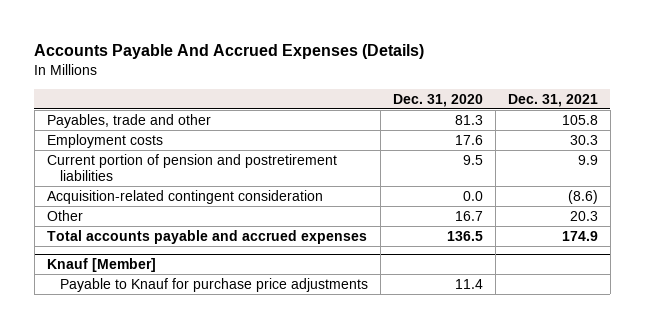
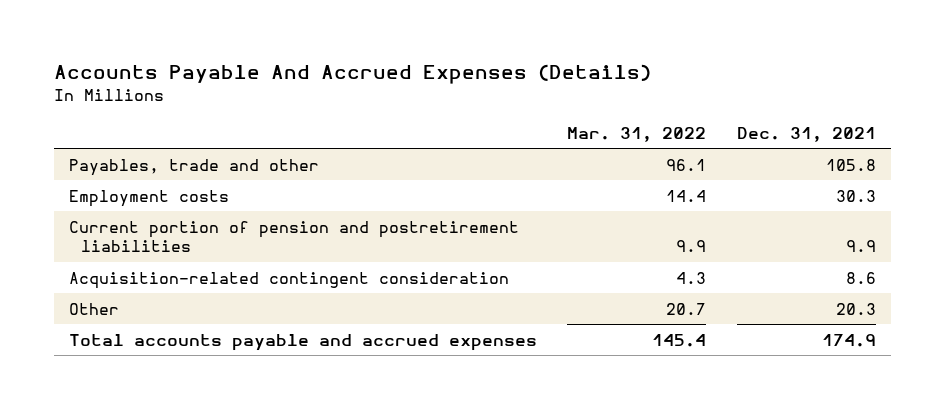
- | Dec. 31, 2020 | Dec. 31, 2021
+ | Mar. 31, 2022 | Dec. 31, 2021
- Acquisition-related contingent consideration | 0.0 | (8.6)
+ Acquisition-related contingent consideration | 4.3 | 8.6
- Knauf [Member]
- Payable to Knauf for purchase price adjustments | 11.4 |

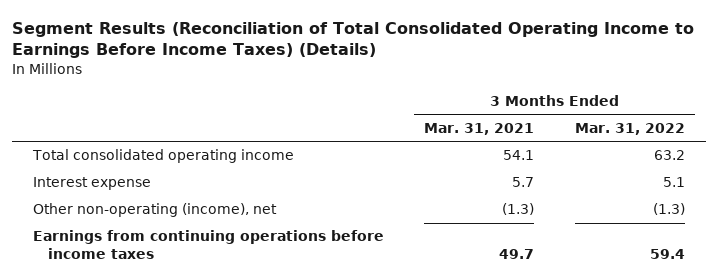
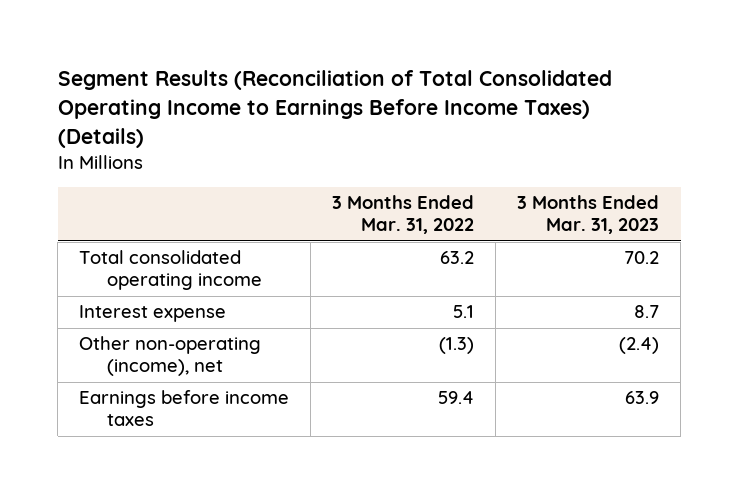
- | 3 Months Ended Mar. 31, 2021 | 3 Months Ended Mar. 31, 2022
+ | 3 Months Ended Mar. 31, 2022 | 3 Months Ended Mar. 31, 2023
- Earnings from continuing operations before income taxes | 49.7 | 59.4
+ Earnings before income taxes | 59.4 | 63.9

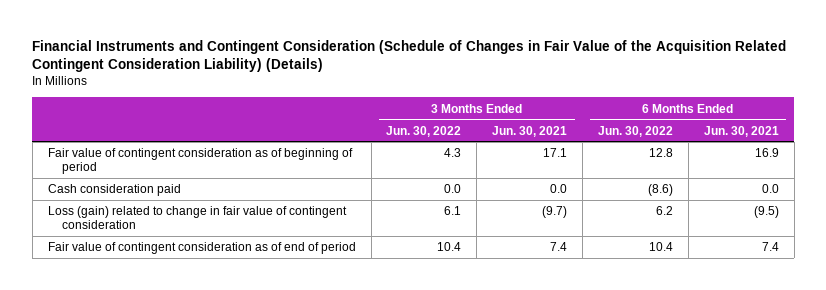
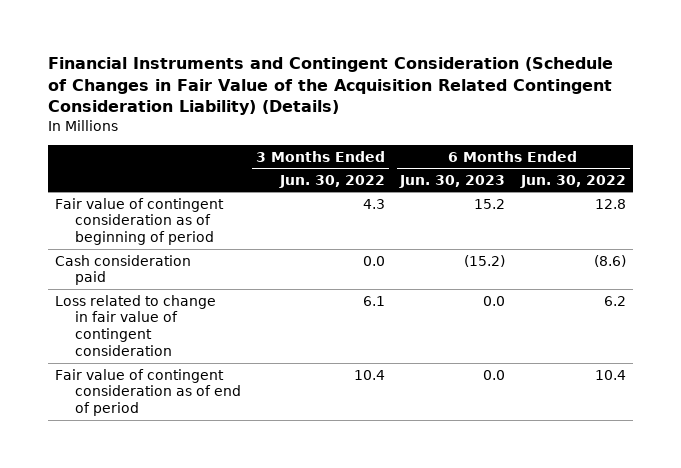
- | 3 Months Ended Jun. 30, 2022 | 3 Months Ended Jun. 30, 2021 | 6 Months Ended Jun. 30, 2022 | 6 Months Ended Jun. 30, 2021
+ | 3 Months Ended Jun. 30, 2022 | 6 Months Ended Jun. 30, 2023 | 6 Months Ended Jun. 30, 2022
- Loss (gain) related to change in fair value of contingent consideration | 6.1 | (9.7) | 6.2 | (9.5)
+ Loss related to change in fair value of contingent consideration | 6.1 | 0.0 | 6.2

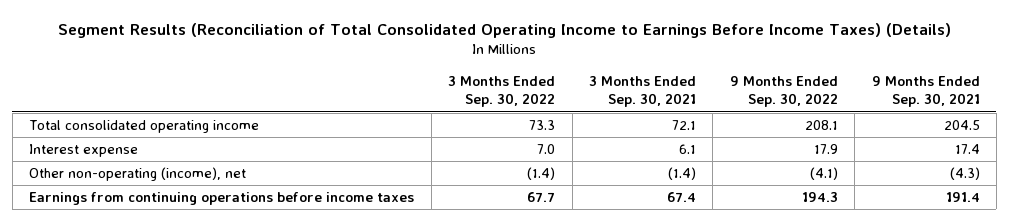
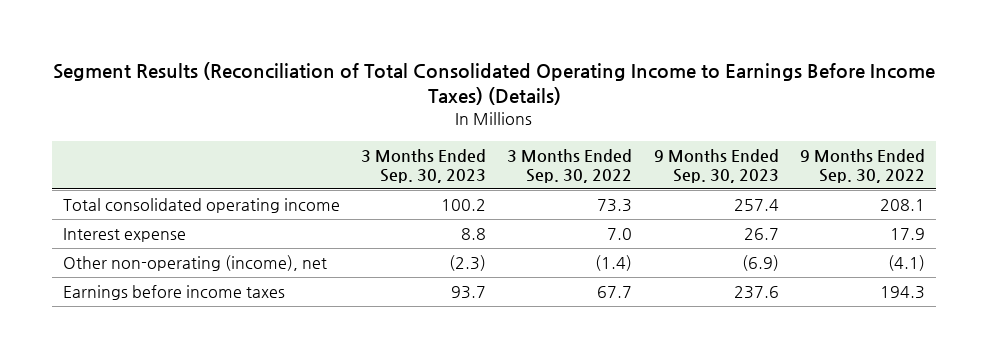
- | 3 Months Ended Sep. 30, 2022 | 3 Months Ended Sep. 30, 2021 | 9 Months Ended Sep. 30, 2022 | 9 Months Ended Sep. 30, 2021
+ | 3 Months Ended Sep. 30, 2023 | 3 Months Ended Sep. 30, 2022 | 9 Months Ended Sep. 30, 2023 | 9 Months Ended Sep. 30, 2022
- Earnings from continuing operations before income taxes | 67.7 | 67.4 | 194.3 | 191.4
+ Earnings before income taxes | 93.7 | 67.7 | 237.6 | 194.3

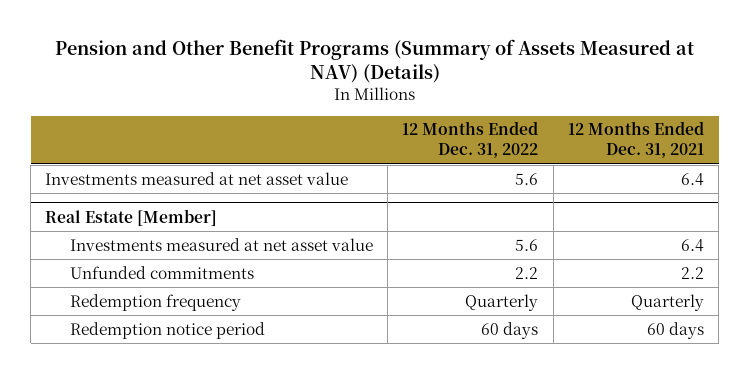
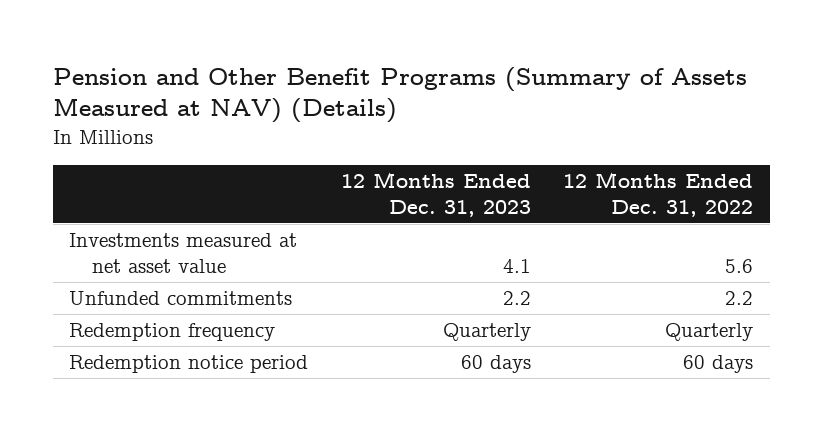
- | 12 Months Ended Dec. 31, 2022 | 12 Months Ended Dec. 31, 2021
+ | 12 Months Ended Dec. 31, 2023 | 12 Months Ended Dec. 31, 2022
- Real Estate [Member]
- Investments measured at net asset value | 5.6 | 6.4

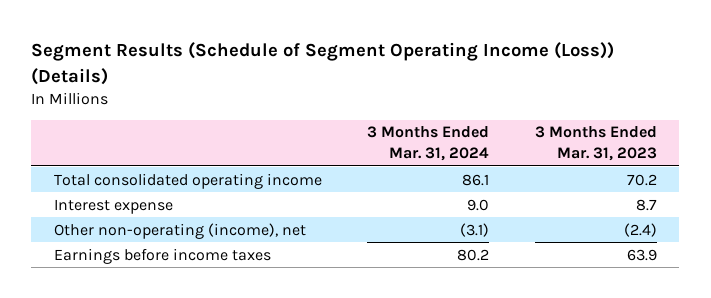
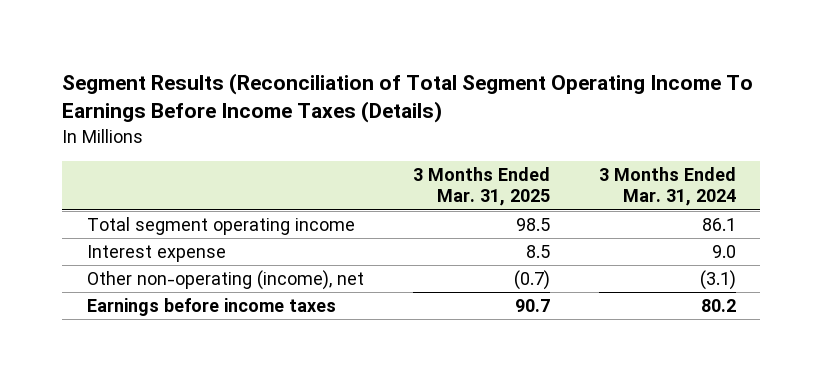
- Segment Results (Schedule of Segment Operating Income (Loss)) (Details)
+ Segment Results (Reconciliation of Total Segment Operating Income To Earnings Before Income Taxes (Details)
- | 3 Months Ended Mar. 31, 2024 | 3 Months Ended Mar. 31, 2023
+ | 3 Months Ended Mar. 31, 2025 | 3 Months Ended Mar. 31, 2024
- Total consolidated operating income | 86.1 | 70.2
+ Total segment operating income | 98.5 | 86.1

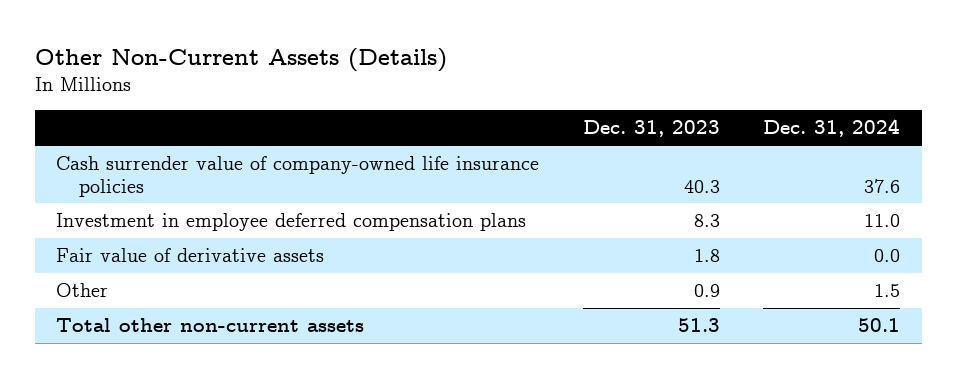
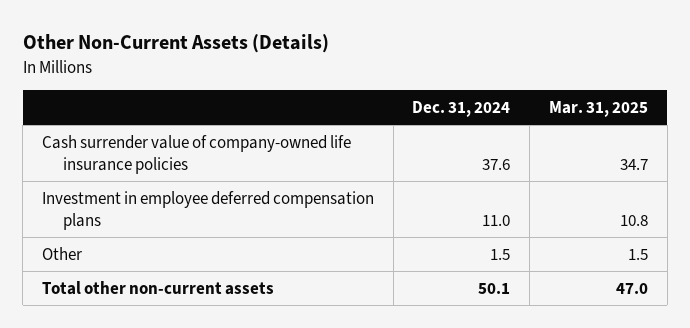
- | Dec. 31, 2023 | Dec. 31, 2024
+ | Dec. 31, 2024 | Mar. 31, 2025
- Fair value of derivative assets | 1.8 | 0.0

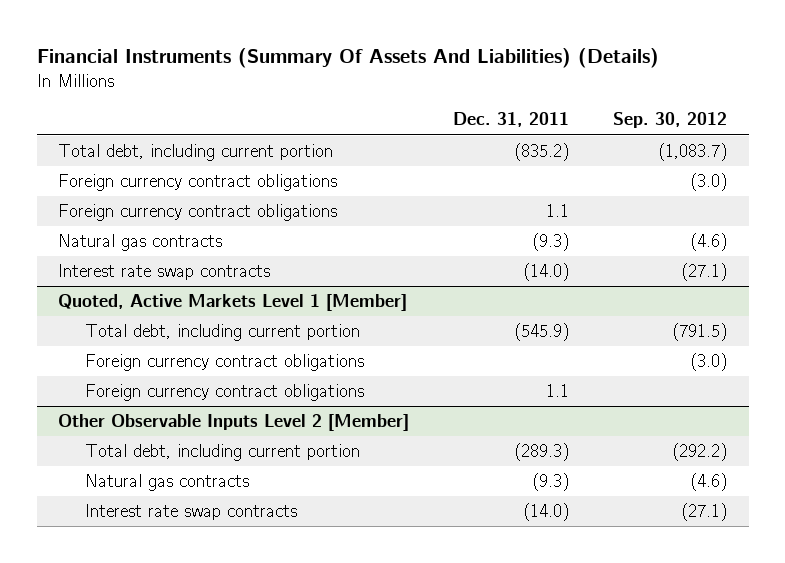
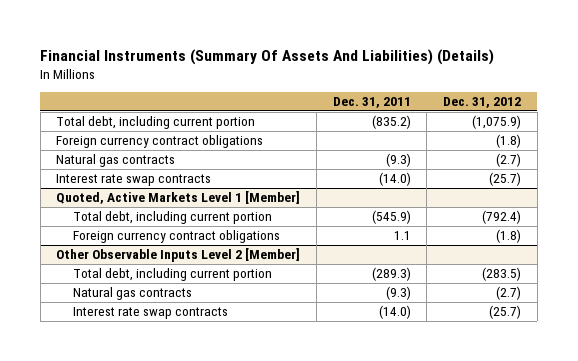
- | Dec. 31, 2011 | Sep. 30, 2012
+ | Dec. 31, 2011 | Dec. 31, 2012
- Foreign currency contract obligations | 1.1 |
@ Quoted, Active Markets Level 1 [Member]
- Foreign currency contract obligations | | (3.0)

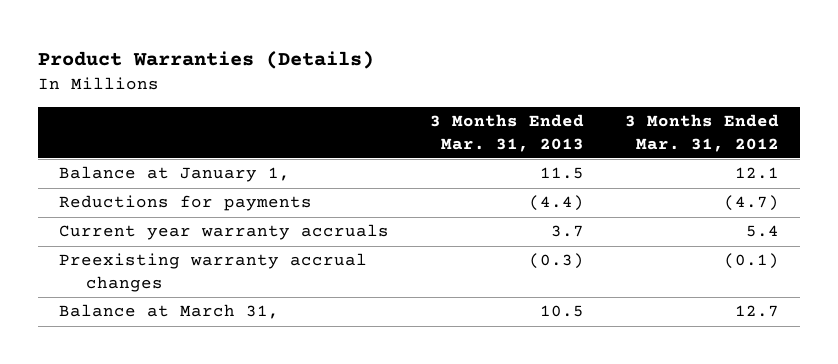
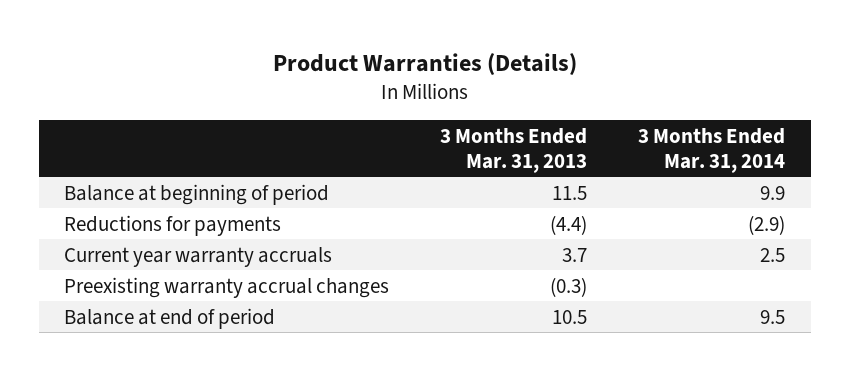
- | 3 Months Ended Mar. 31, 2013 | 3 Months Ended Mar. 31, 2012
+ | 3 Months Ended Mar. 31, 2013 | 3 Months Ended Mar. 31, 2014
- Balance at January 1, | 11.5 | 12.1
+ Balance at beginning of period | 11.5 | 9.9
- Balance at March 31, | 10.5 | 12.7
+ Balance at end of period | 10.5 | 9.5

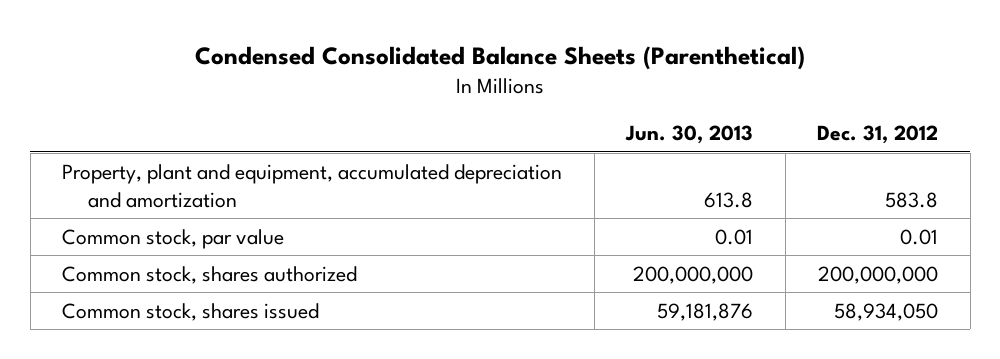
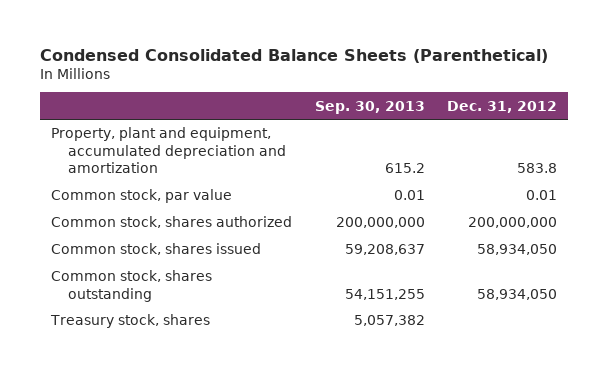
- | Jun. 30, 2013 | Dec. 31, 2012
+ | Sep. 30, 2013 | Dec. 31, 2012
+ Common stock, shares outstanding | 54,151,255 | 58,934,050
+ Treasury stock, shares | 5,057,382 |

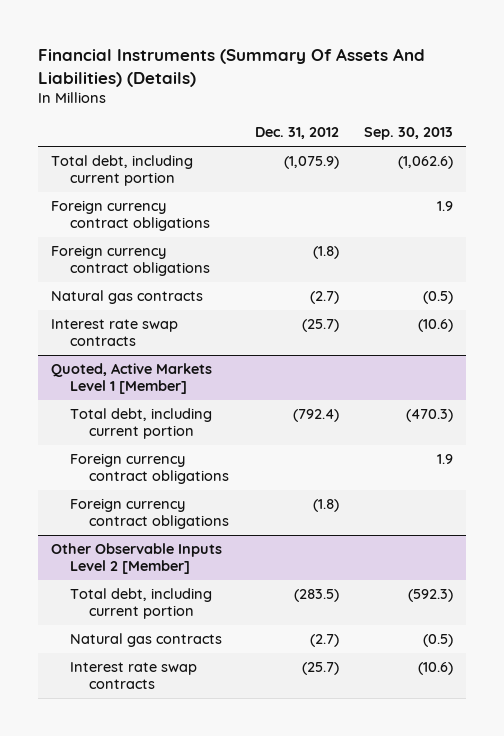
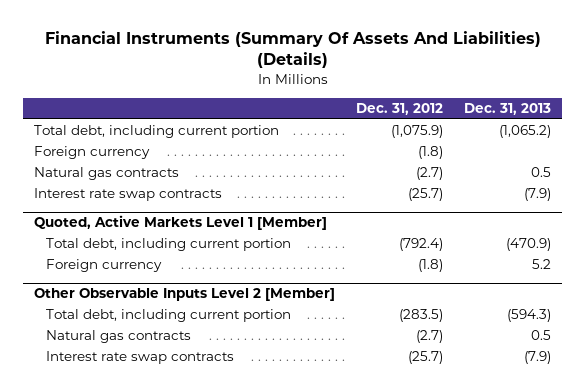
- | Dec. 31, 2012 | Sep. 30, 2013
+ | Dec. 31, 2012 | Dec. 31, 2013
- Foreign currency contract obligations | | 1.9
- Foreign currency contract obligations | (1.8) |
+ Foreign currency | (1.8) |
@ Quoted, Active Markets Level 1 [Member]
- Foreign currency contract obligations | | 1.9
- Foreign currency contract obligations | (1.8) |
+ Foreign currency | (1.8) | 5.2

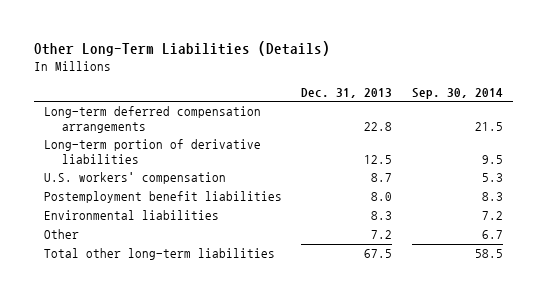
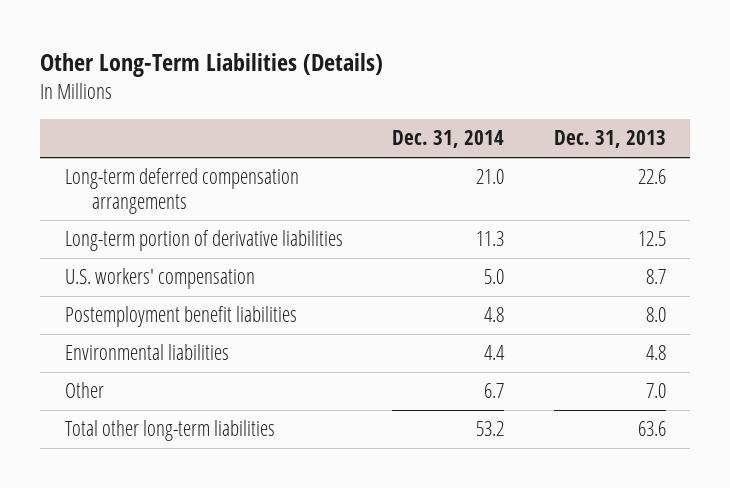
- | Dec. 31, 2013 | Sep. 30, 2014
+ | Dec. 31, 2014 | Dec. 31, 2013
- Long-term deferred compensation arrangements | 22.8 | 21.5
+ Long-term deferred compensation arrangements | 21.0 | 22.6
- Environmental liabilities | 8.3 | 7.2
- Other | 7.2 | 6.7
- Total other long-term liabilities | 67.5 | 58.5
+ Environmental liabilities | 4.4 | 4.8
+ Other | 6.7 | 7.0
+ Total other long-term liabilities | 53.2 | 63.6

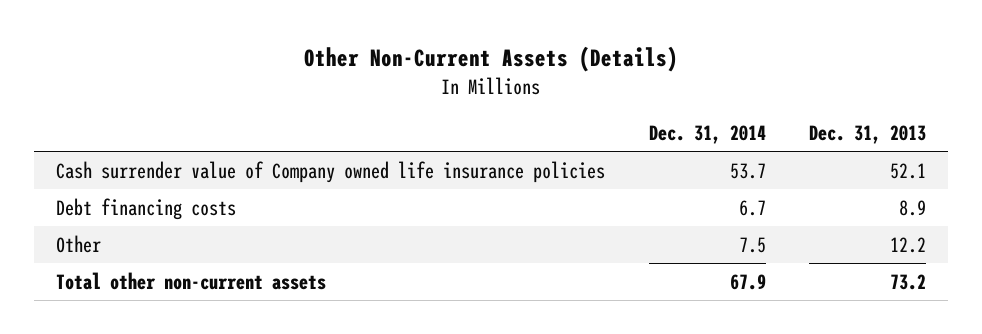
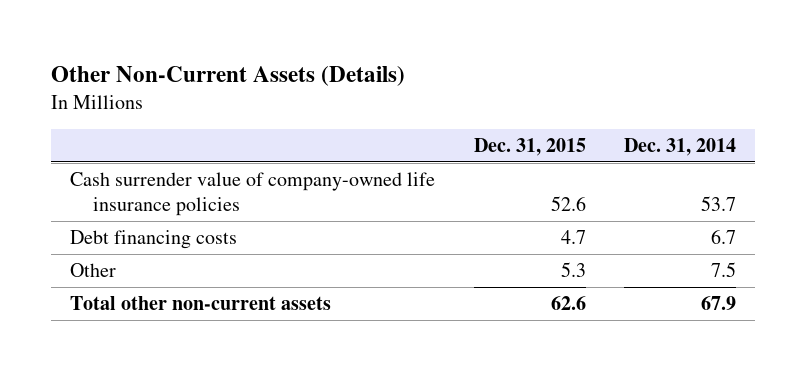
- | Dec. 31, 2014 | Dec. 31, 2013
+ | Dec. 31, 2015 | Dec. 31, 2014
- Cash surrender value of Company owned life insurance policies | 53.7 | 52.1
+ Cash surrender value of company-owned life insurance policies | 52.6 | 53.7

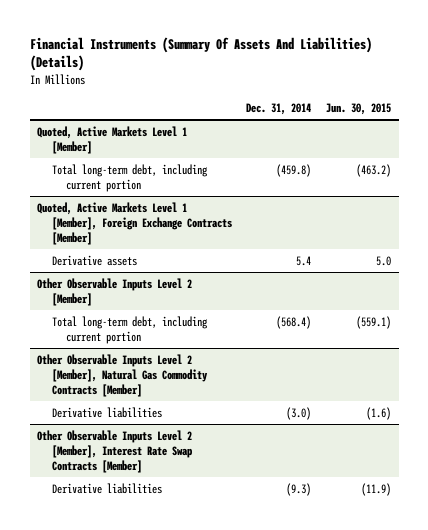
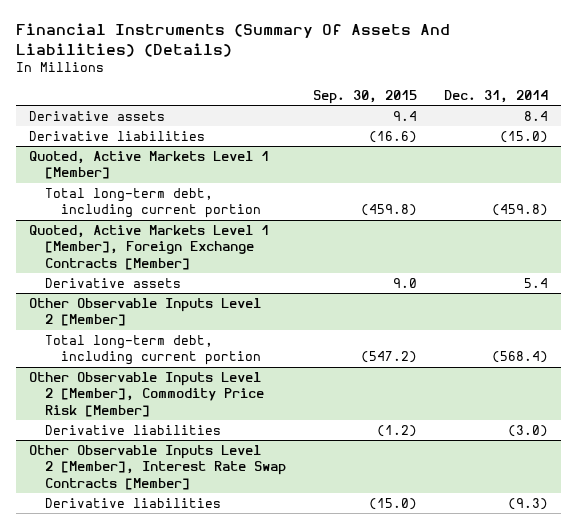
- | Dec. 31, 2014 | Jun. 30, 2015
+ | Sep. 30, 2015 | Dec. 31, 2014
+ Derivative assets | 9.4 | 8.4
+ Derivative liabilities | (16.6) | (15.0)
- Other Observable Inputs Level 2 [Member], Natural Gas Commodity Contracts [Member]
+ Other Observable Inputs Level 2 [Member], Commodity Price Risk [Member]

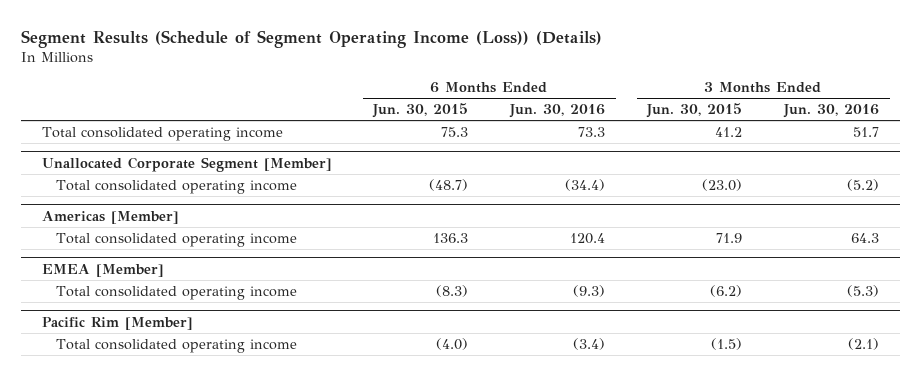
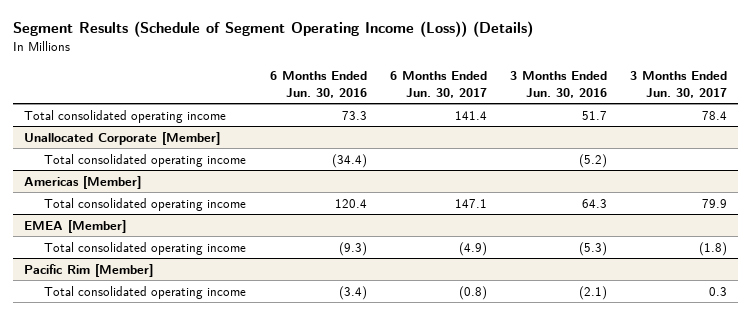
- | 6 Months Ended Jun. 30, 2015 | 6 Months Ended Jun. 30, 2016 | 3 Months Ended Jun. 30, 2015 | 3 Months Ended Jun. 30, 2016
+ | 6 Months Ended Jun. 30, 2016 | 6 Months Ended Jun. 30, 2017 | 3 Months Ended Jun. 30, 2016 | 3 Months Ended Jun. 30, 2017
- Unallocated Corporate Segment [Member]
+ Unallocated Corporate [Member]

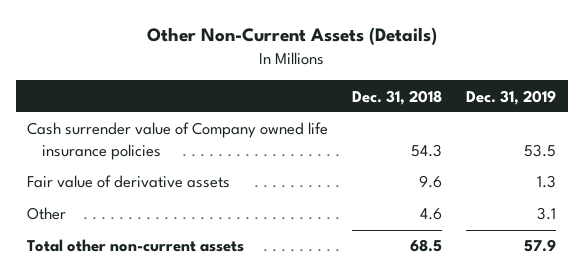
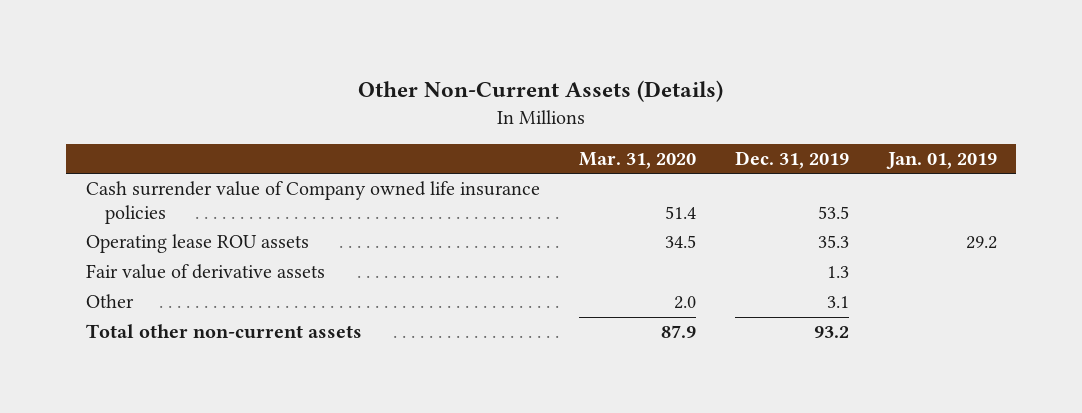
- | Dec. 31, 2018 | Dec. 31, 2019
+ | Mar. 31, 2020 | Dec. 31, 2019 | Jan. 01, 2019
+ Operating lease ROU assets | 34.5 | 35.3 | 29.2
- Total other non-current assets | 68.5 | 57.9
+ Total other non-current assets | 87.9 | 93.2 |

